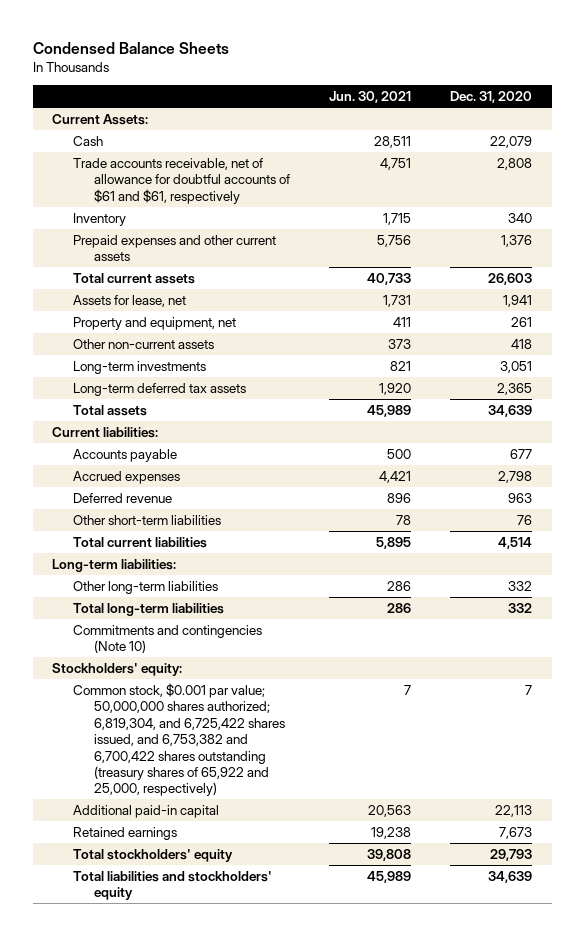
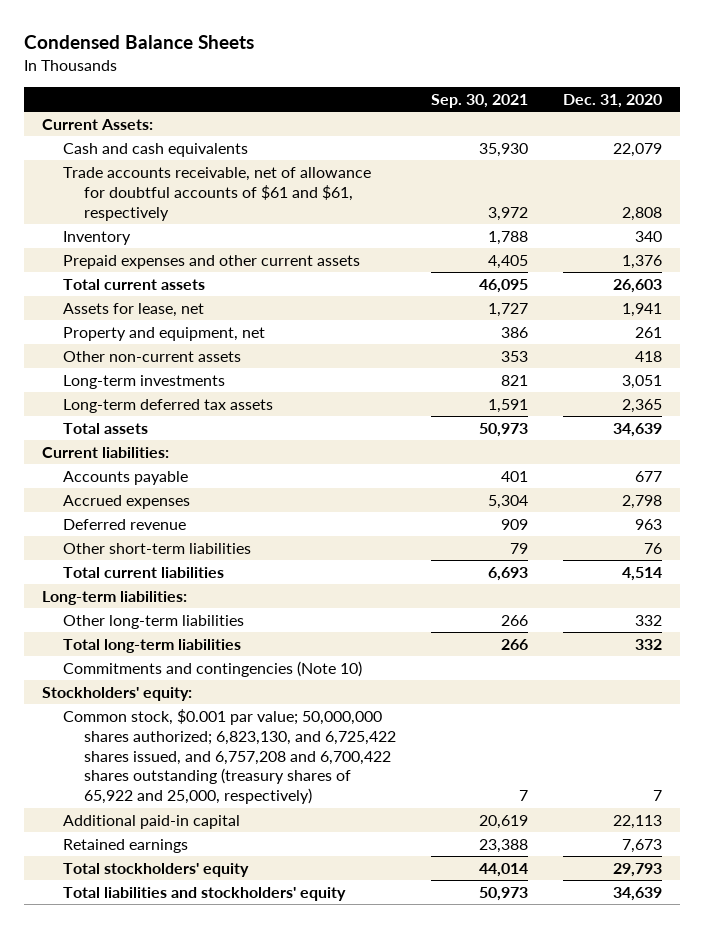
- | Jun. 30, 2021 | Dec. 31, 2020
+ | Sep. 30, 2021 | Dec. 31, 2020
- Cash | 28,511 | 22,079
+ Cash and cash equivalents | 35,930 | 22,079
- Common stock, $0.001 par value; 50,000,000 shares authorized; 6,819,304, and 6,725,422 shares issued, and 6,753,382 and 6,700,422 shares outstanding (treasury shares of 65,922 and 25,000, respectively) | 7 | 7
+ Common stock, $0.001 par value; 50,000,000 shares authorized; 6,823,130, and 6,725,422 shares issued, and 6,757,208 and 6,700,422 shares outstanding (treasury shares of 65,922 and 25,000, respectively) | 7 | 7

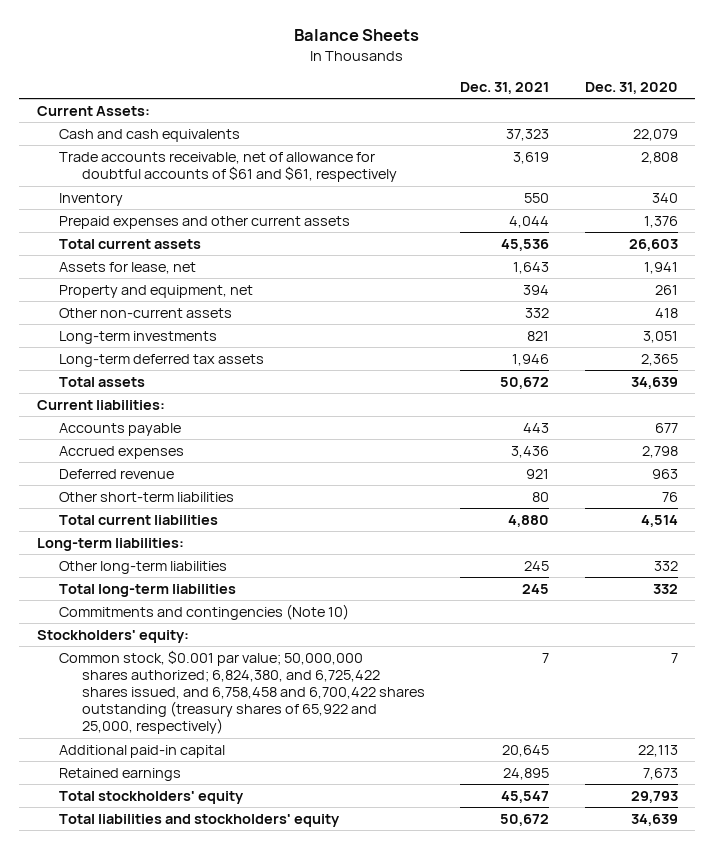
- Condensed Balance Sheets
+ Balance Sheets
- | Sep. 30, 2021 | Dec. 31, 2020
+ | Dec. 31, 2021 | Dec. 31, 2020
- Common stock, $0.001 par value; 50,000,000 shares authorized; 6,823,130, and 6,725,422 shares issued, and 6,757,208 and 6,700,422 shares outstanding (treasury shares of 65,922 and 25,000, respectively) | 7 | 7
+ Common stock, $0.001 par value; 50,000,000 shares authorized; 6,824,380, and 6,725,422 shares issued, and 6,758,458 and 6,700,422 shares outstanding (treasury shares of 65,922 and 25,000, respectively) | 7 | 7

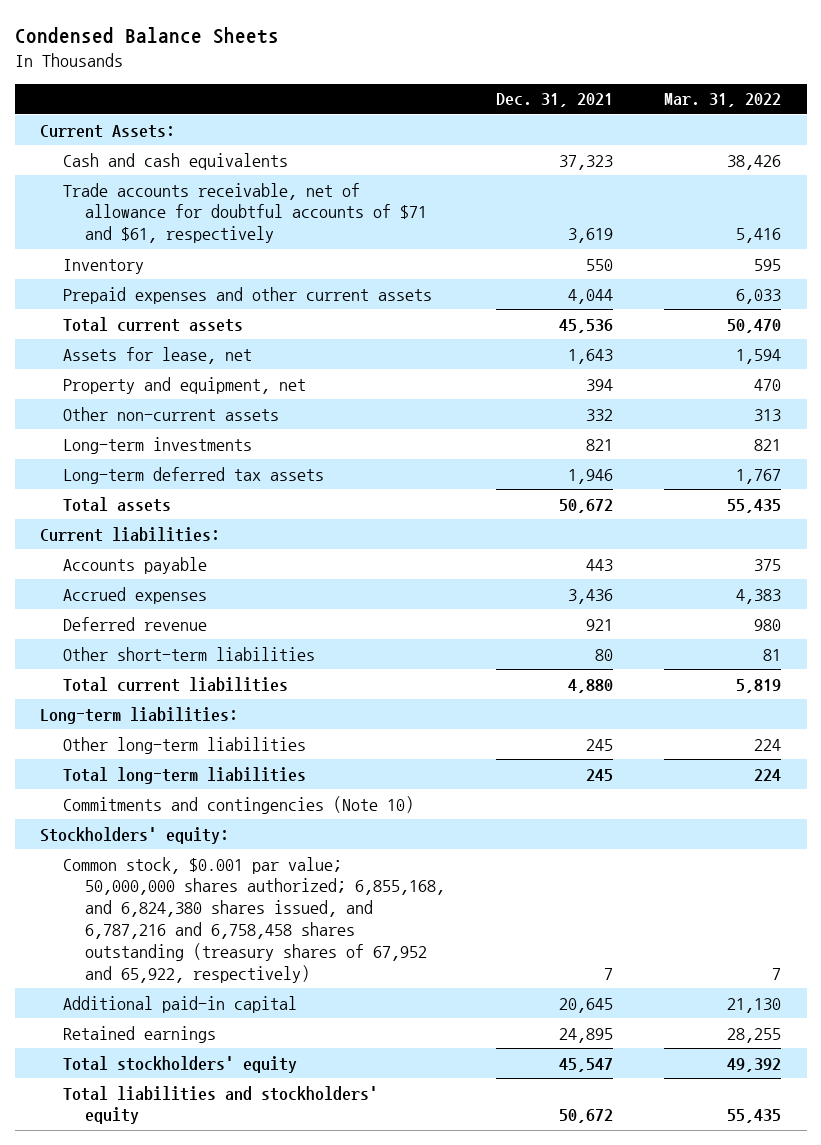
- Balance Sheets
+ Condensed Balance Sheets
- | Dec. 31, 2021 | Dec. 31, 2020
+ | Dec. 31, 2021 | Mar. 31, 2022
- Trade accounts receivable, net of allowance for doubtful accounts of $61 and $61, respectively | 3,619 | 2,808
+ Trade accounts receivable, net of allowance for doubtful accounts of $71 and $61, respectively | 3,619 | 5,416
- Common stock, $0.001 par value; 50,000,000 shares authorized; 6,824,380, and 6,725,422 shares issued, and 6,758,458 and 6,700,422 shares outstanding (treasury shares of 65,922 and 25,000, respectively) | 7 | 7
+ Common stock, $0.001 par value; 50,000,000 shares authorized; 6,855,168, and 6,824,380 shares issued, and 6,787,216 and 6,758,458 shares outstanding (treasury shares of 67,952 and 65,922, respectively) | 7 | 7

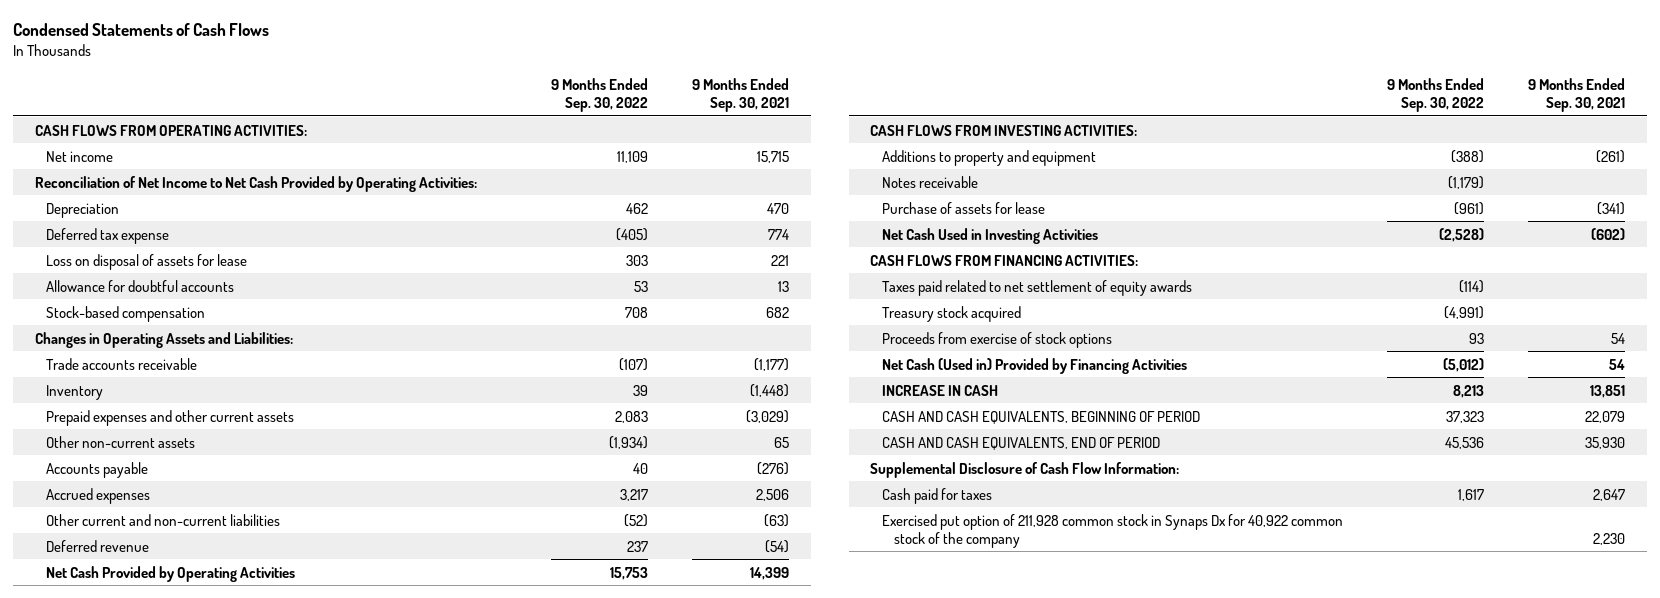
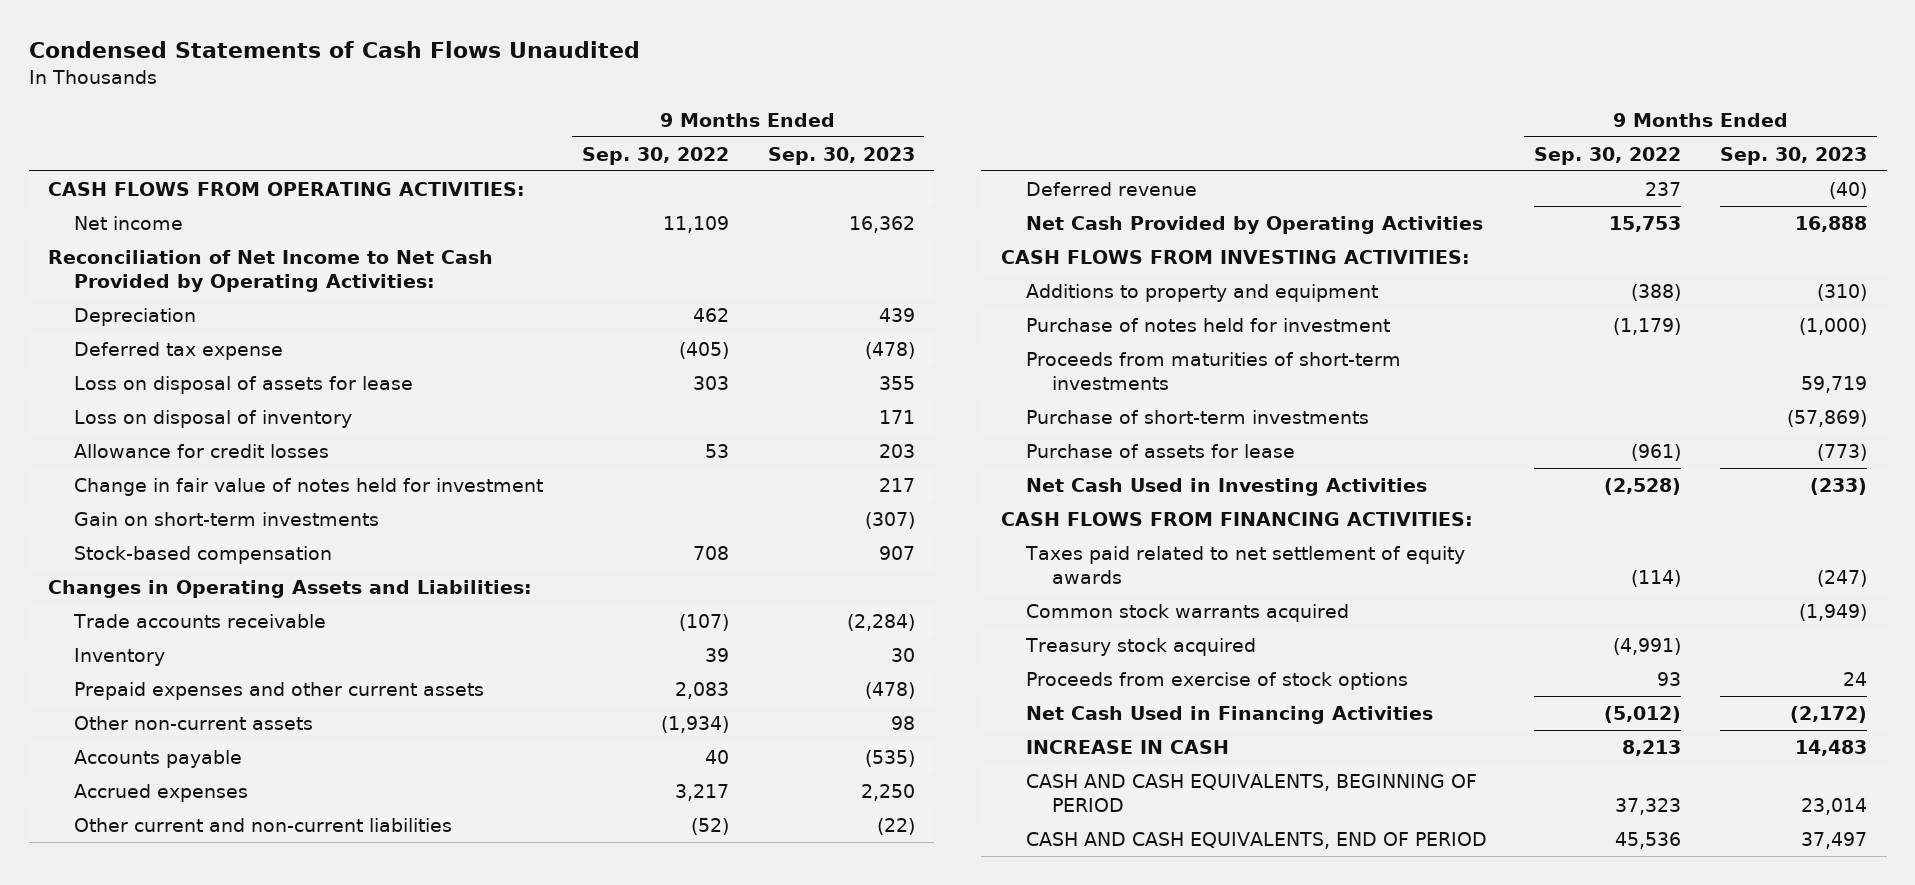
- Condensed Statements of Cash Flows
+ Condensed Statements of Cash Flows Unaudited
- | 9 Months Ended Sep. 30, 2022 | 9 Months Ended Sep. 30, 2021
+ | 9 Months Ended Sep. 30, 2022 | 9 Months Ended Sep. 30, 2023
- Allowance for doubtful accounts | 53 | 13
+ Loss on disposal of inventory | | 171
+ Allowance for credit losses | 53 | 203
+ Change in fair value of notes held for investment | | 217
+ Gain on short-term investments | | (307)
- Notes receivable | (1,179) |
+ Purchase of notes held for investment | (1,179) | (1,000)
+ Proceeds from maturities of short-term investments | | 59,719
+ Purchase of short-term investments | | (57,869)
+ Common stock warrants acquired | | (1,949)
- Net Cash (Used in) Provided by Financing Activities | (5,012) | 54
+ Net Cash Used in Financing Activities | (5,012) | (2,172)
- Supplemental Disclosure of Cash Flow Information:
- Cash paid for taxes | 1,617 | 2,647
- Exercised put option of 211,928 common stock in Synaps Dx for 40,922 common stock of the company | | 2,230

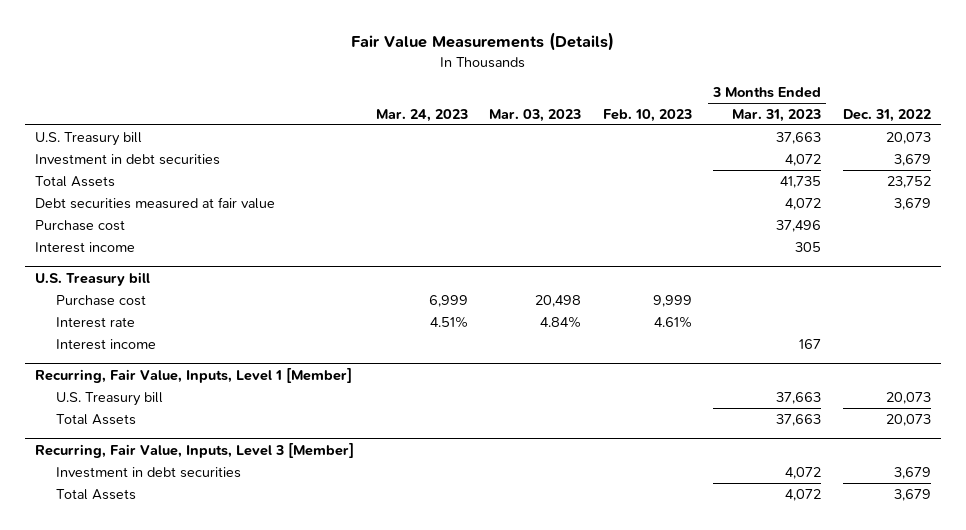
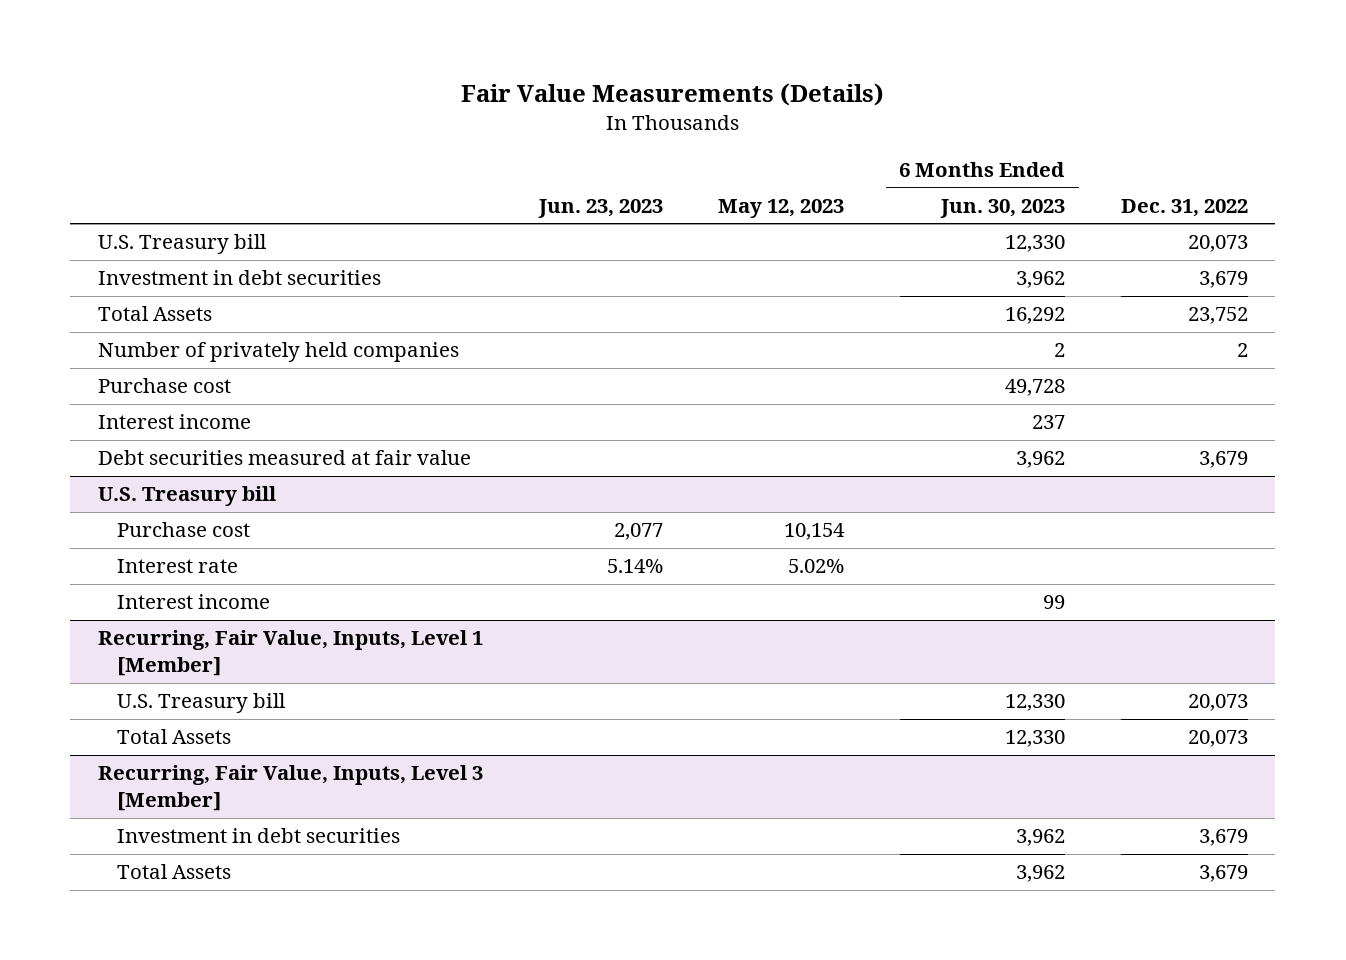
- | Mar. 24, 2023 | Mar. 03, 2023 | Feb. 10, 2023 | 3 Months Ended Mar. 31, 2023 | Dec. 31, 2022
+ | Jun. 23, 2023 | May 12, 2023 | 6 Months Ended Jun. 30, 2023 | Dec. 31, 2022
+ Number of privately held companies | | | 2 | 2
moved down: Debt securities measured at fair value | | | 3,962 | 3,679

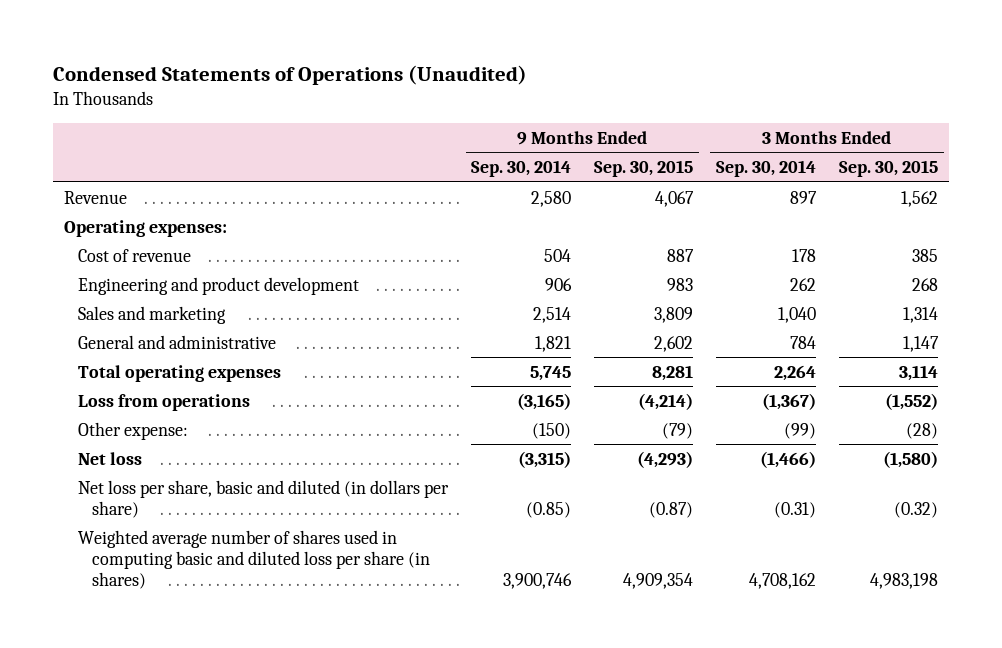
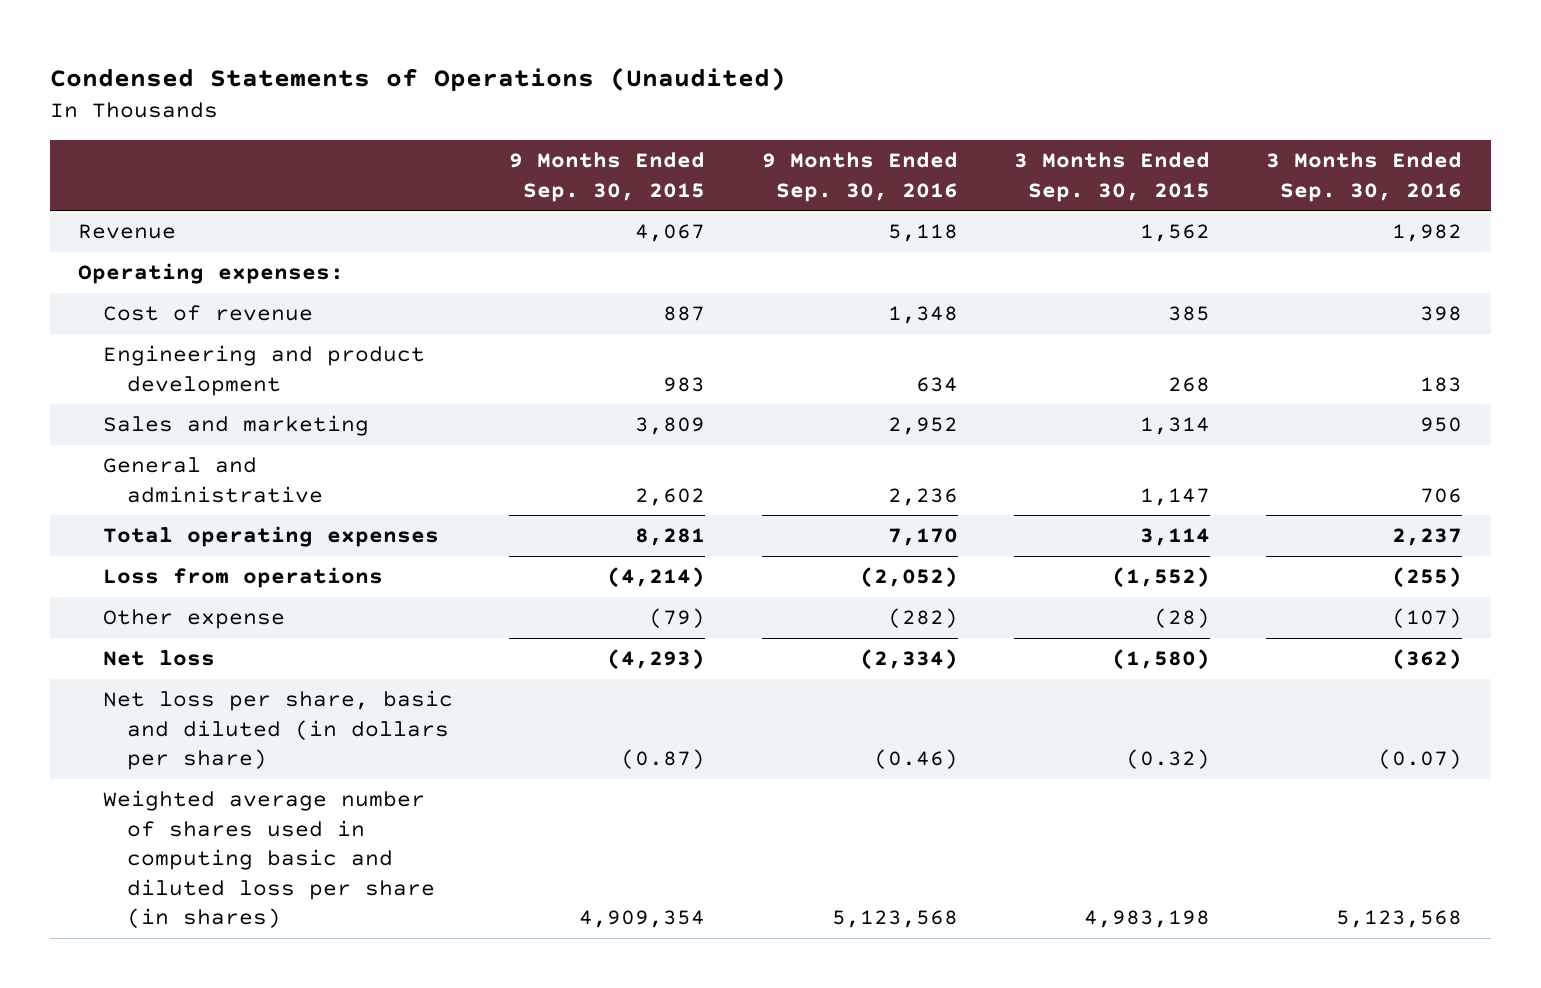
- | 9 Months Ended Sep. 30, 2014 | 9 Months Ended Sep. 30, 2015 | 3 Months Ended Sep. 30, 2014 | 3 Months Ended Sep. 30, 2015
+ | 9 Months Ended Sep. 30, 2015 | 9 Months Ended Sep. 30, 2016 | 3 Months Ended Sep. 30, 2015 | 3 Months Ended Sep. 30, 2016
- Other expense: | (150) | (79) | (99) | (28)
+ Other expense | (79) | (282) | (28) | (107)

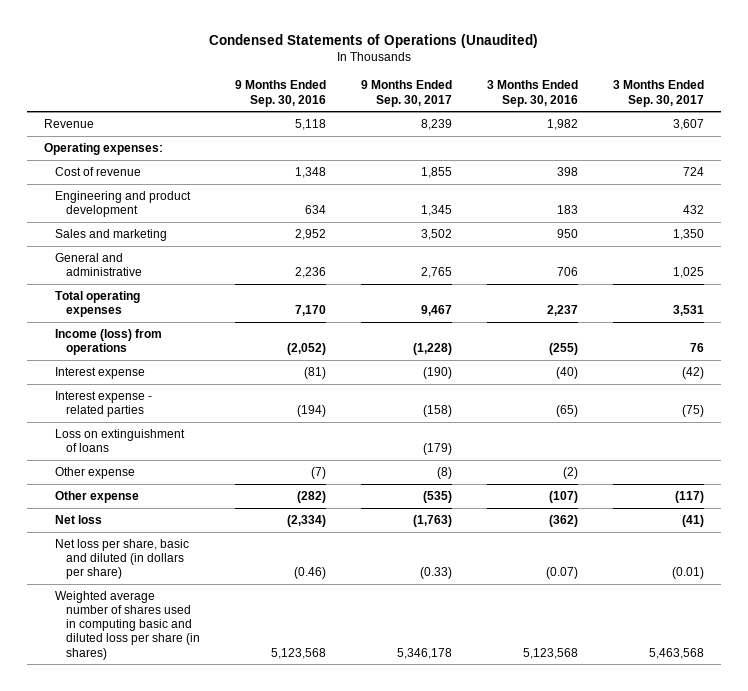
- | 9 Months Ended Sep. 30, 2015 | 9 Months Ended Sep. 30, 2016 | 3 Months Ended Sep. 30, 2015 | 3 Months Ended Sep. 30, 2016
+ | 9 Months Ended Sep. 30, 2016 | 9 Months Ended Sep. 30, 2017 | 3 Months Ended Sep. 30, 2016 | 3 Months Ended Sep. 30, 2017
- Loss from operations | (4,214) | (2,052) | (1,552) | (255)
+ Income (loss) from operations | (2,052) | (1,228) | (255) | 76
+ Interest expense | (81) | (190) | (40) | (42)
+ Interest expense - related parties | (194) | (158) | (65) | (75)
+ Loss on extinguishment of loans | | (179) | |
+ Other expense | (7) | (8) | (2) |

